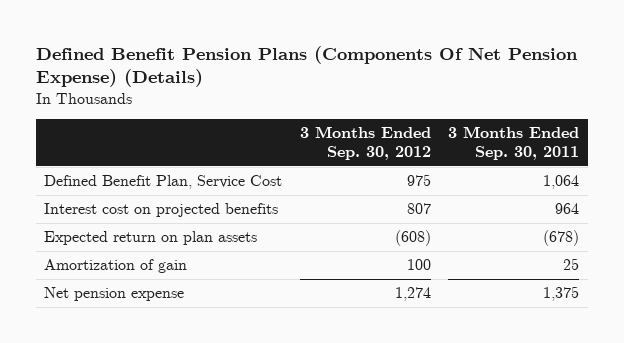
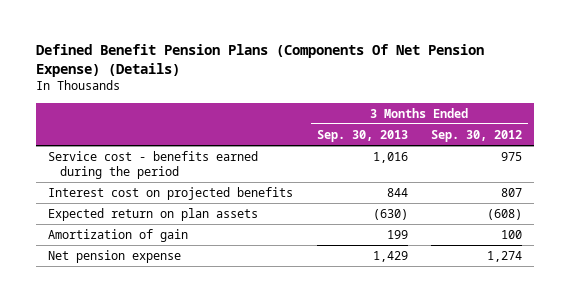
- | 3 Months Ended Sep. 30, 2012 | 3 Months Ended Sep. 30, 2011
+ | 3 Months Ended Sep. 30, 2013 | 3 Months Ended Sep. 30, 2012
- Defined Benefit Plan, Service Cost | 975 | 1,064
+ Service cost - benefits earned during the period | 1,016 | 975

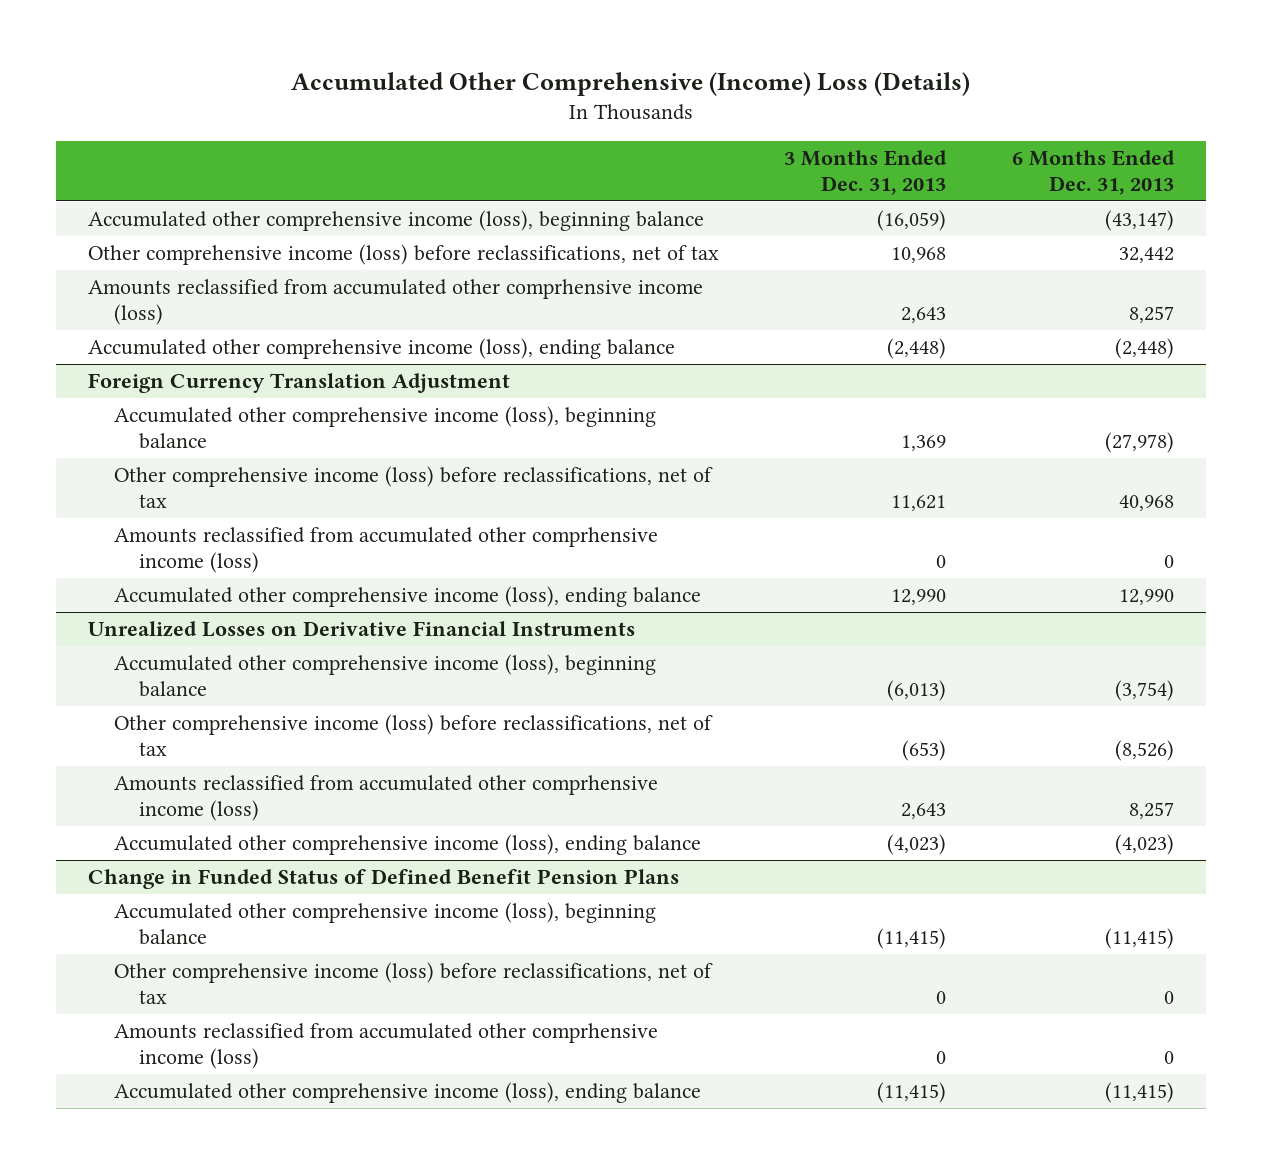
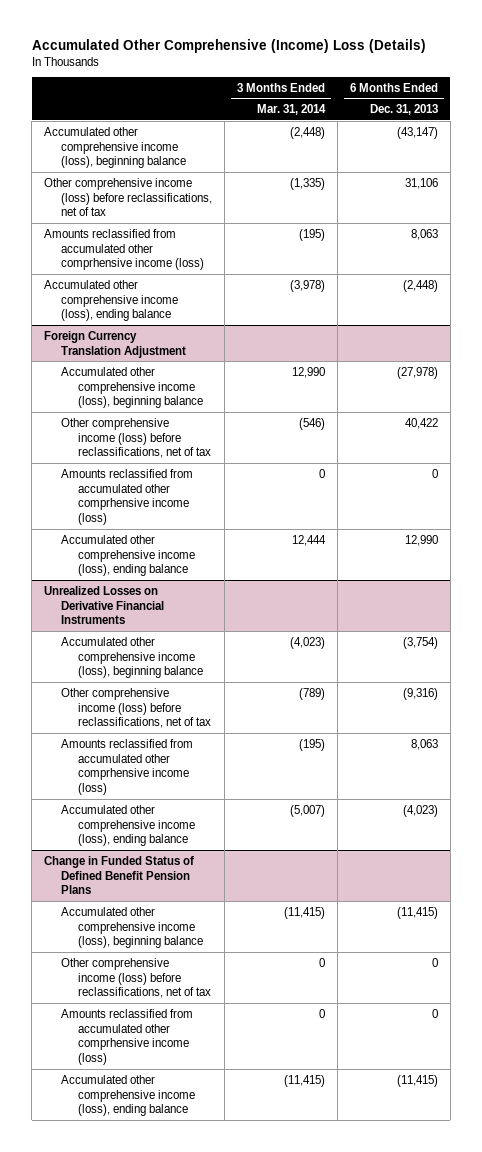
- | 3 Months Ended Dec. 31, 2013 | 6 Months Ended Dec. 31, 2013
+ | 3 Months Ended Mar. 31, 2014 | 6 Months Ended Dec. 31, 2013
- Other comprehensive income (loss) before reclassifications, net of tax | 10,968 | 32,442
- Amounts reclassified from accumulated other comprhensive income (loss) | 2,643 | 8,257
+ Other comprehensive income (loss) before reclassifications, net of tax | (1,335) | 31,106
+ Amounts reclassified from accumulated other comprhensive income (loss) | (195) | 8,063
@ Foreign Currency Translation Adjustment
- Other comprehensive income (loss) before reclassifications, net of tax | 11,621 | 40,968
+ Other comprehensive income (loss) before reclassifications, net of tax | (546) | 40,422
@ Unrealized Losses on Derivative Financial Instruments
- Other comprehensive income (loss) before reclassifications, net of tax | (653) | (8,526)
- Amounts reclassified from accumulated other comprhensive income (loss) | 2,643 | 8,257
+ Other comprehensive income (loss) before reclassifications, net of tax | (789) | (9,316)
+ Amounts reclassified from accumulated other comprhensive income (loss) | (195) | 8,063

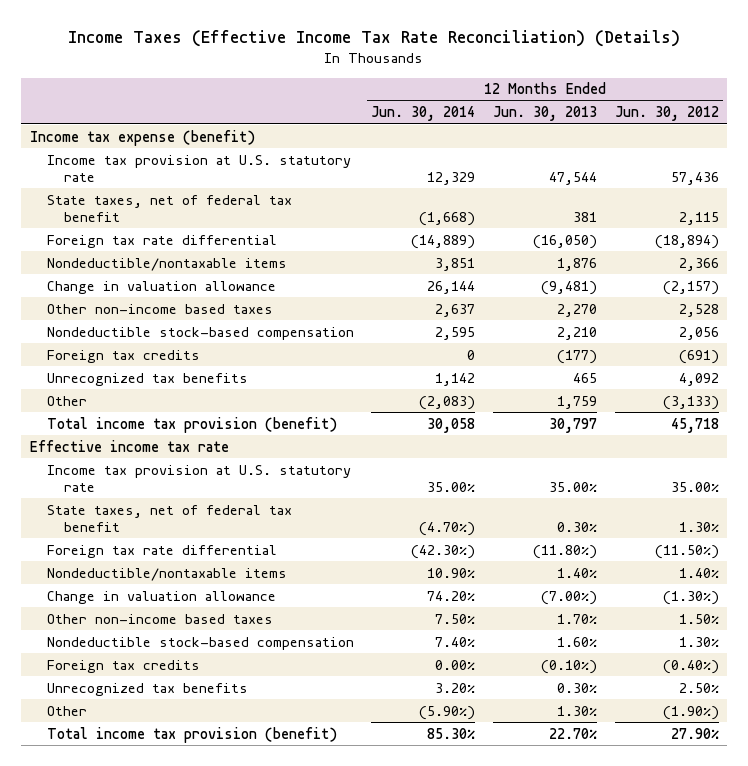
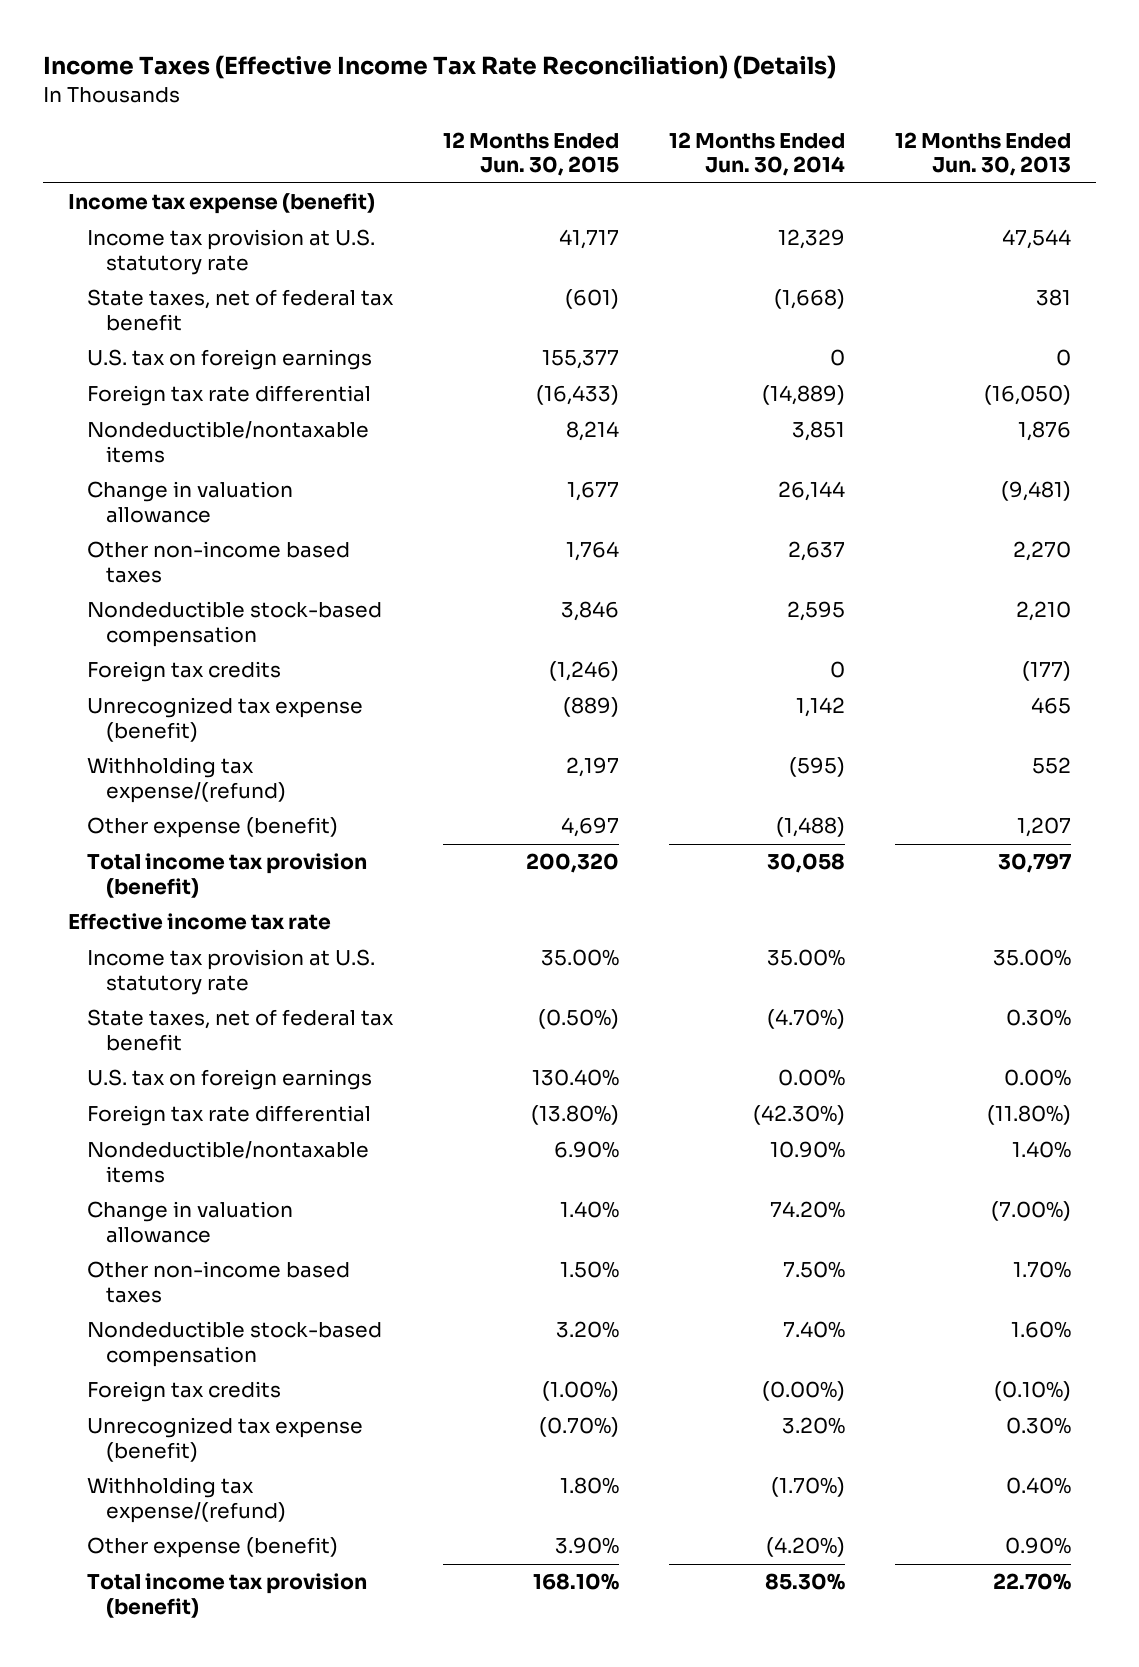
- | 12 Months Ended Jun. 30, 2014 | 12 Months Ended Jun. 30, 2013 | 12 Months Ended Jun. 30, 2012
+ | 12 Months Ended Jun. 30, 2015 | 12 Months Ended Jun. 30, 2014 | 12 Months Ended Jun. 30, 2013
+ U.S. tax on foreign earnings | 155,377 | 0 | 0
- Unrecognized tax benefits | 1,142 | 465 | 4,092
- Other | (2,083) | 1,759 | (3,133)
+ Unrecognized tax expense (benefit) | (889) | 1,142 | 465
+ Withholding tax expense/(refund) | 2,197 | (595) | 552
+ Other expense (benefit) | 4,697 | (1,488) | 1,207
+ U.S. tax on foreign earnings | 130.40% | 0.00% | 0.00%
- Foreign tax credits | 0.00% | (0.10%) | (0.40%)
- Unrecognized tax benefits | 3.20% | 0.30% | 2.50%
- Other | (5.90%) | 1.30% | (1.90%)
+ Foreign tax credits | (1.00%) | (0.00%) | (0.10%)
+ Unrecognized tax expense (benefit) | (0.70%) | 3.20% | 0.30%
+ Withholding tax expense/(refund) | 1.80% | (1.70%) | 0.40%
+ Other expense (benefit) | 3.90% | (4.20%) | 0.90%

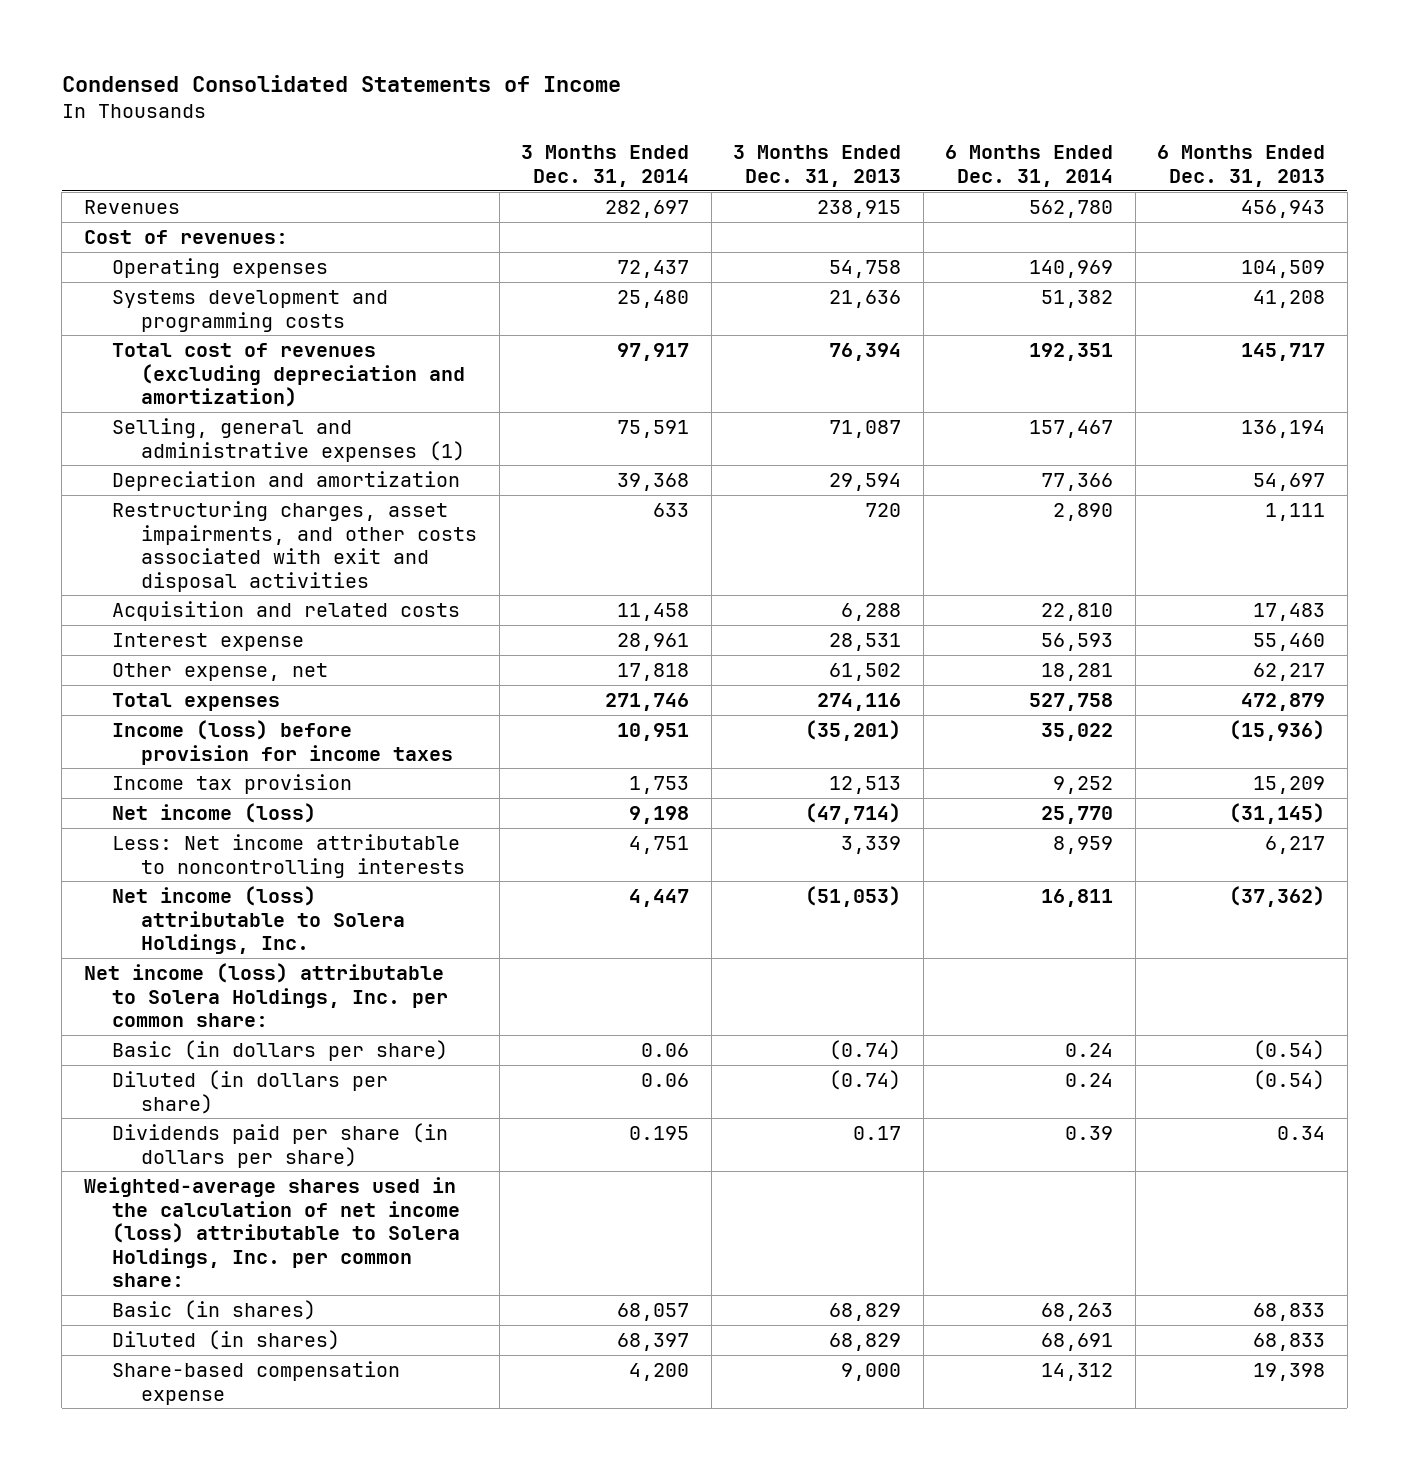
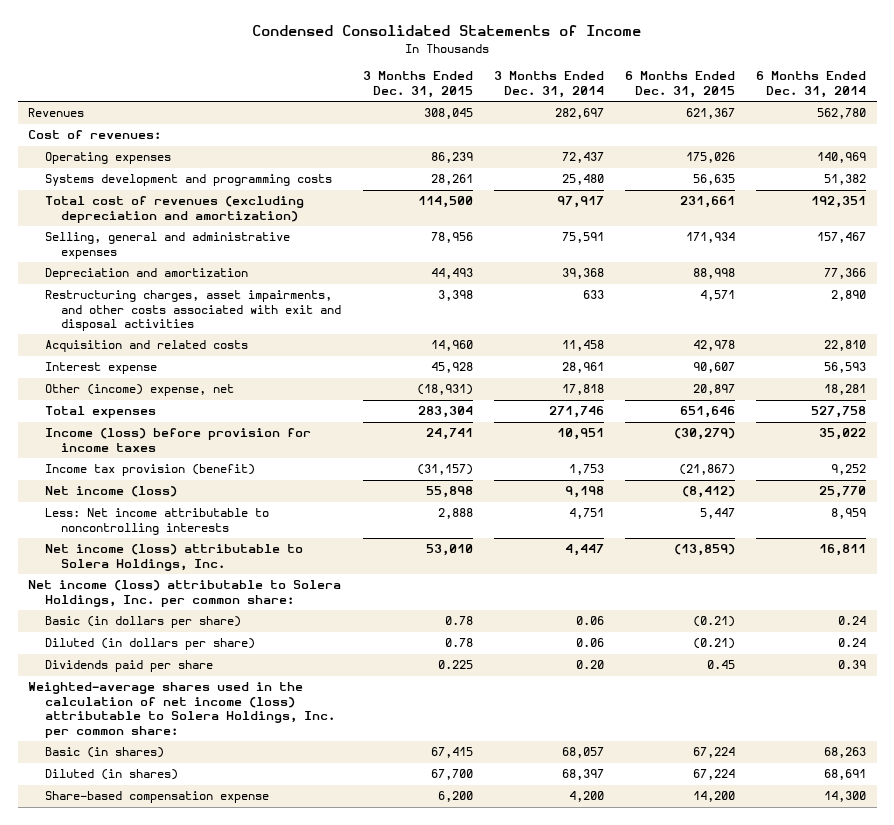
- | 3 Months Ended Dec. 31, 2014 | 3 Months Ended Dec. 31, 2013 | 6 Months Ended Dec. 31, 2014 | 6 Months Ended Dec. 31, 2013
+ | 3 Months Ended Dec. 31, 2015 | 3 Months Ended Dec. 31, 2014 | 6 Months Ended Dec. 31, 2015 | 6 Months Ended Dec. 31, 2014
- Selling, general and administrative expenses (1) | 75,591 | 71,087 | 157,467 | 136,194
+ Selling, general and administrative expenses | 78,956 | 75,591 | 171,934 | 157,467
- Other expense, net | 17,818 | 61,502 | 18,281 | 62,217
+ Other (income) expense, net | (18,931) | 17,818 | 20,897 | 18,281
- Income tax provision | 1,753 | 12,513 | 9,252 | 15,209
+ Income tax provision (benefit) | (31,157) | 1,753 | (21,867) | 9,252
- Dividends paid per share (in dollars per share) | 0.195 | 0.17 | 0.39 | 0.34
+ Dividends paid per share | 0.225 | 0.20 | 0.45 | 0.39
- Share-based compensation expense | 4,200 | 9,000 | 14,312 | 19,398
+ Share-based compensation expense | 6,200 | 4,200 | 14,200 | 14,300

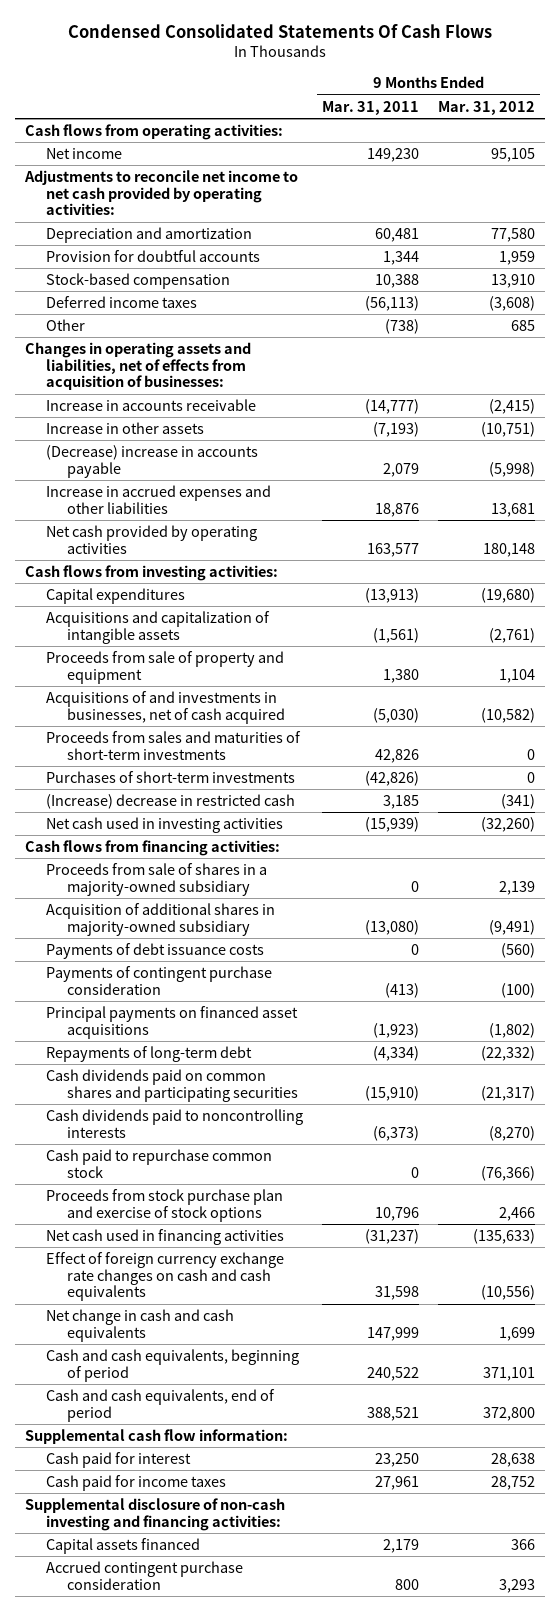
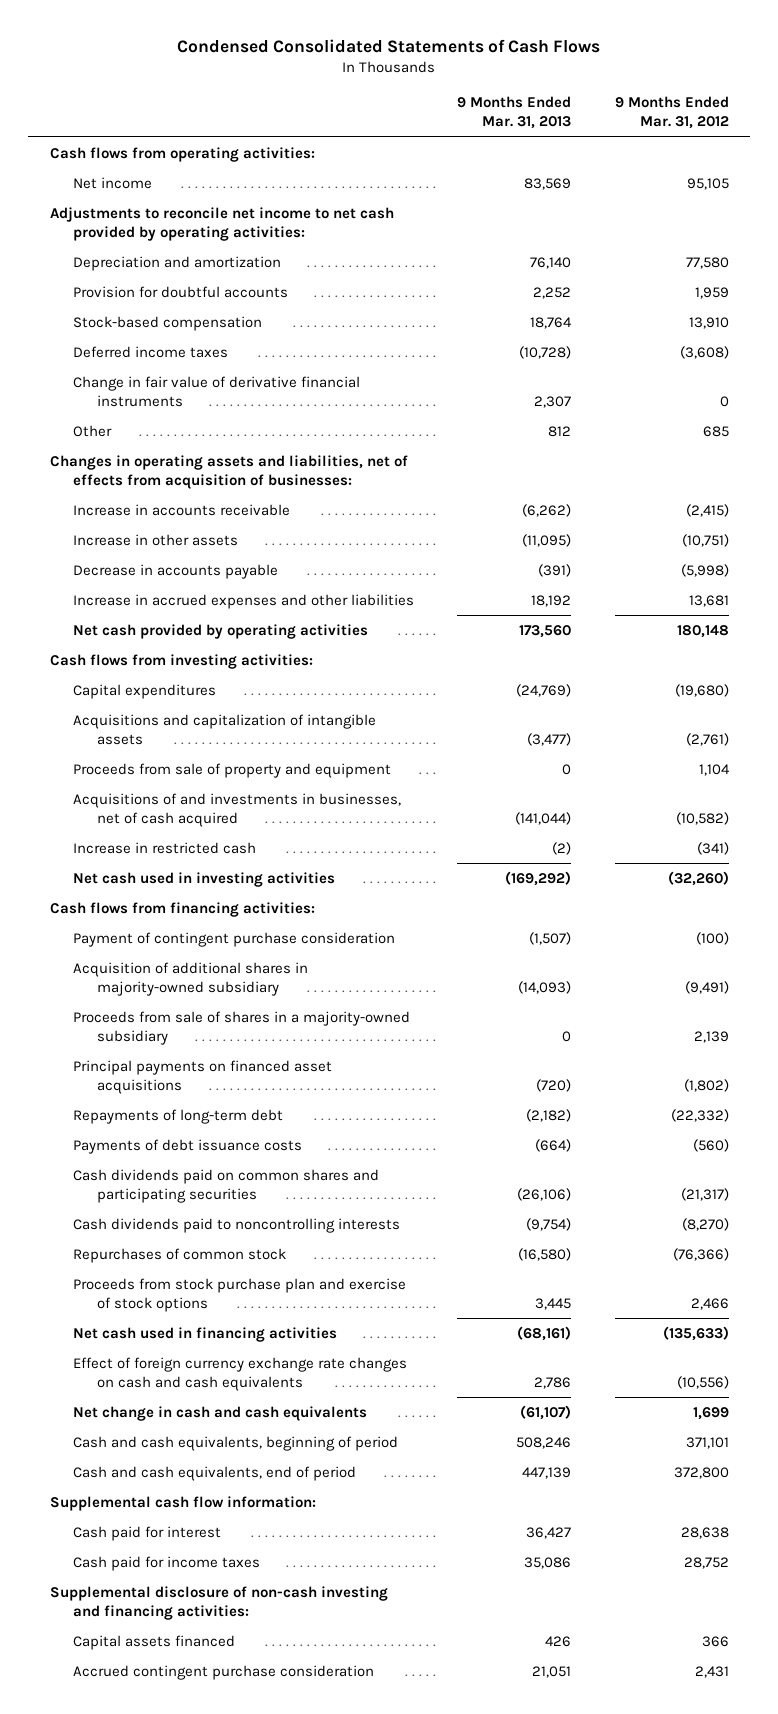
- Condensed Consolidated Statements Of Cash Flows
+ Condensed Consolidated Statements of Cash Flows
- | 9 Months Ended Mar. 31, 2011 | 9 Months Ended Mar. 31, 2012
+ | 9 Months Ended Mar. 31, 2013 | 9 Months Ended Mar. 31, 2012
+ Change in fair value of derivative financial instruments | 2,307 | 0
- (Decrease) increase in accounts payable | 2,079 | (5,998)
+ Decrease in accounts payable | (391) | (5,998)
- Proceeds from sales and maturities of short-term investments | 42,826 | 0
- Purchases of short-term investments | (42,826) | 0
- (Increase) decrease in restricted cash | 3,185 | (341)
+ Increase in restricted cash | (2) | (341)
+ Payment of contingent purchase consideration | (1,507) | (100)
- Payments of contingent purchase consideration | (413) | (100)
moved down: Proceeds from sale of shares in a majority-owned subsidiary | 0 | 2,139
moved down: Payments of debt issuance costs | (664) | (560)
- Cash paid to repurchase common stock | 0 | (76,366)
+ Repurchases of common stock | (16,580) | (76,366)
- Accrued contingent purchase consideration | 800 | 3,293
+ Accrued contingent purchase consideration | 21,051 | 2,431

